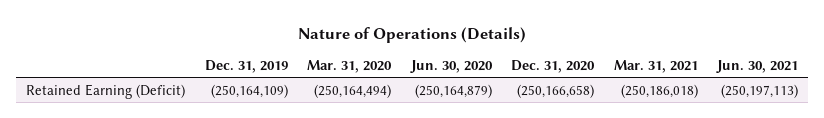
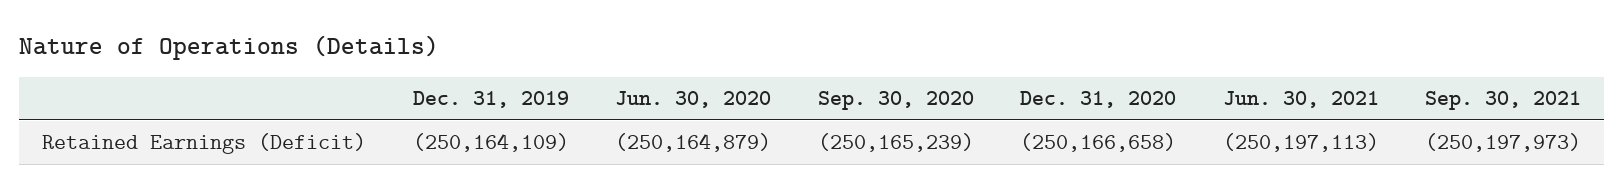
- | Dec. 31, 2019 | Mar. 31, 2020 | Jun. 30, 2020 | Dec. 31, 2020 | Mar. 31, 2021 | Jun. 30, 2021
+ | Dec. 31, 2019 | Jun. 30, 2020 | Sep. 30, 2020 | Dec. 31, 2020 | Jun. 30, 2021 | Sep. 30, 2021
- Retained Earning (Deficit) | (250,164,109) | (250,164,494) | (250,164,879) | (250,166,658) | (250,186,018) | (250,197,113)
+ Retained Earnings (Deficit) | (250,164,109) | (250,164,879) | (250,165,239) | (250,166,658) | (250,197,113) | (250,197,973)

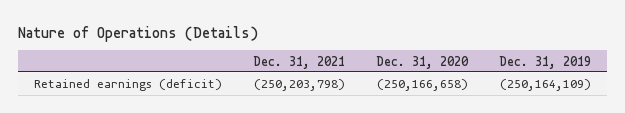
- | Dec. 31, 2019 | Jun. 30, 2020 | Sep. 30, 2020 | Dec. 31, 2020 | Jun. 30, 2021 | Sep. 30, 2021
+ | Dec. 31, 2021 | Dec. 31, 2020 | Dec. 31, 2019
- Retained Earnings (Deficit) | (250,164,109) | (250,164,879) | (250,165,239) | (250,166,658) | (250,197,113) | (250,197,973)
+ Retained earnings (deficit) | (250,203,798) | (250,166,658) | (250,164,109)

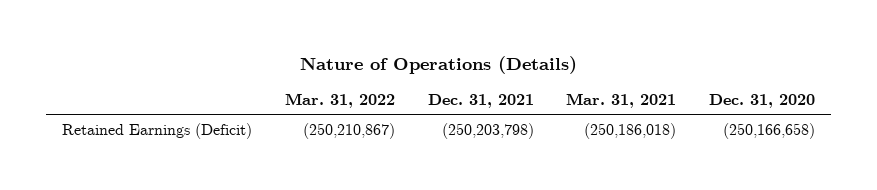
- | Dec. 31, 2021 | Dec. 31, 2020 | Dec. 31, 2019
+ | Mar. 31, 2022 | Dec. 31, 2021 | Mar. 31, 2021 | Dec. 31, 2020
- Retained earnings (deficit) | (250,203,798) | (250,166,658) | (250,164,109)
+ Retained Earnings (Deficit) | (250,210,867) | (250,203,798) | (250,186,018) | (250,166,658)

